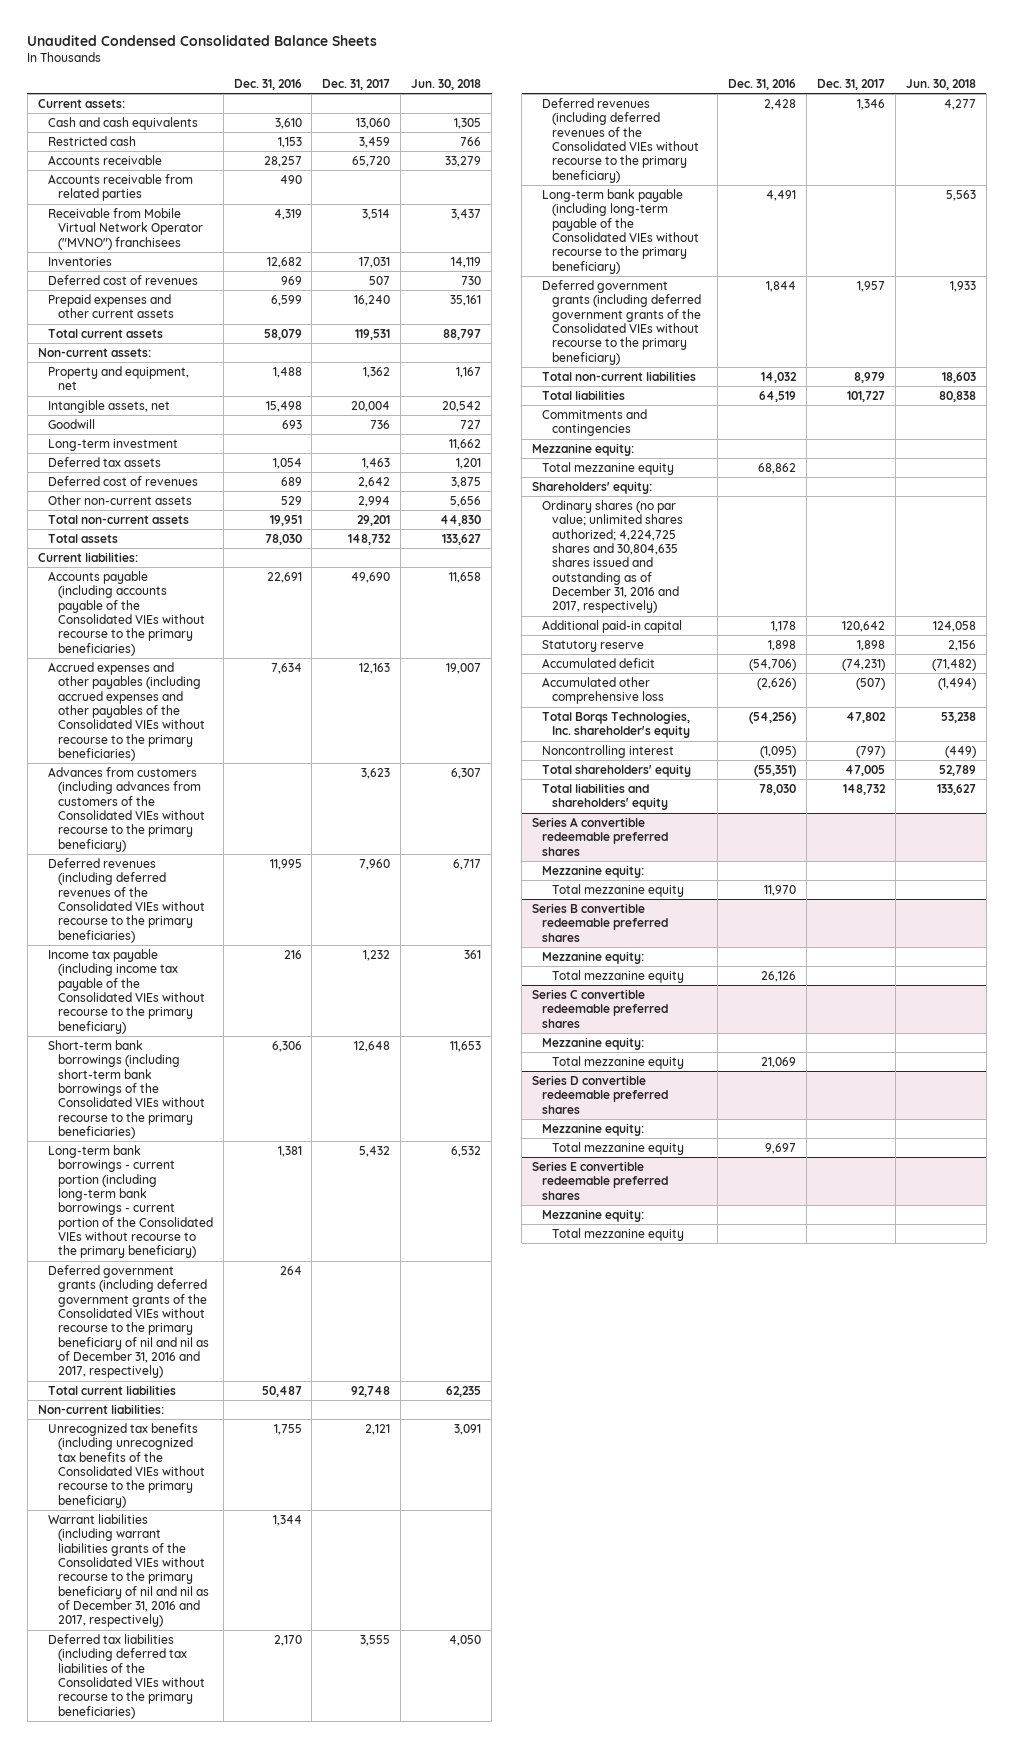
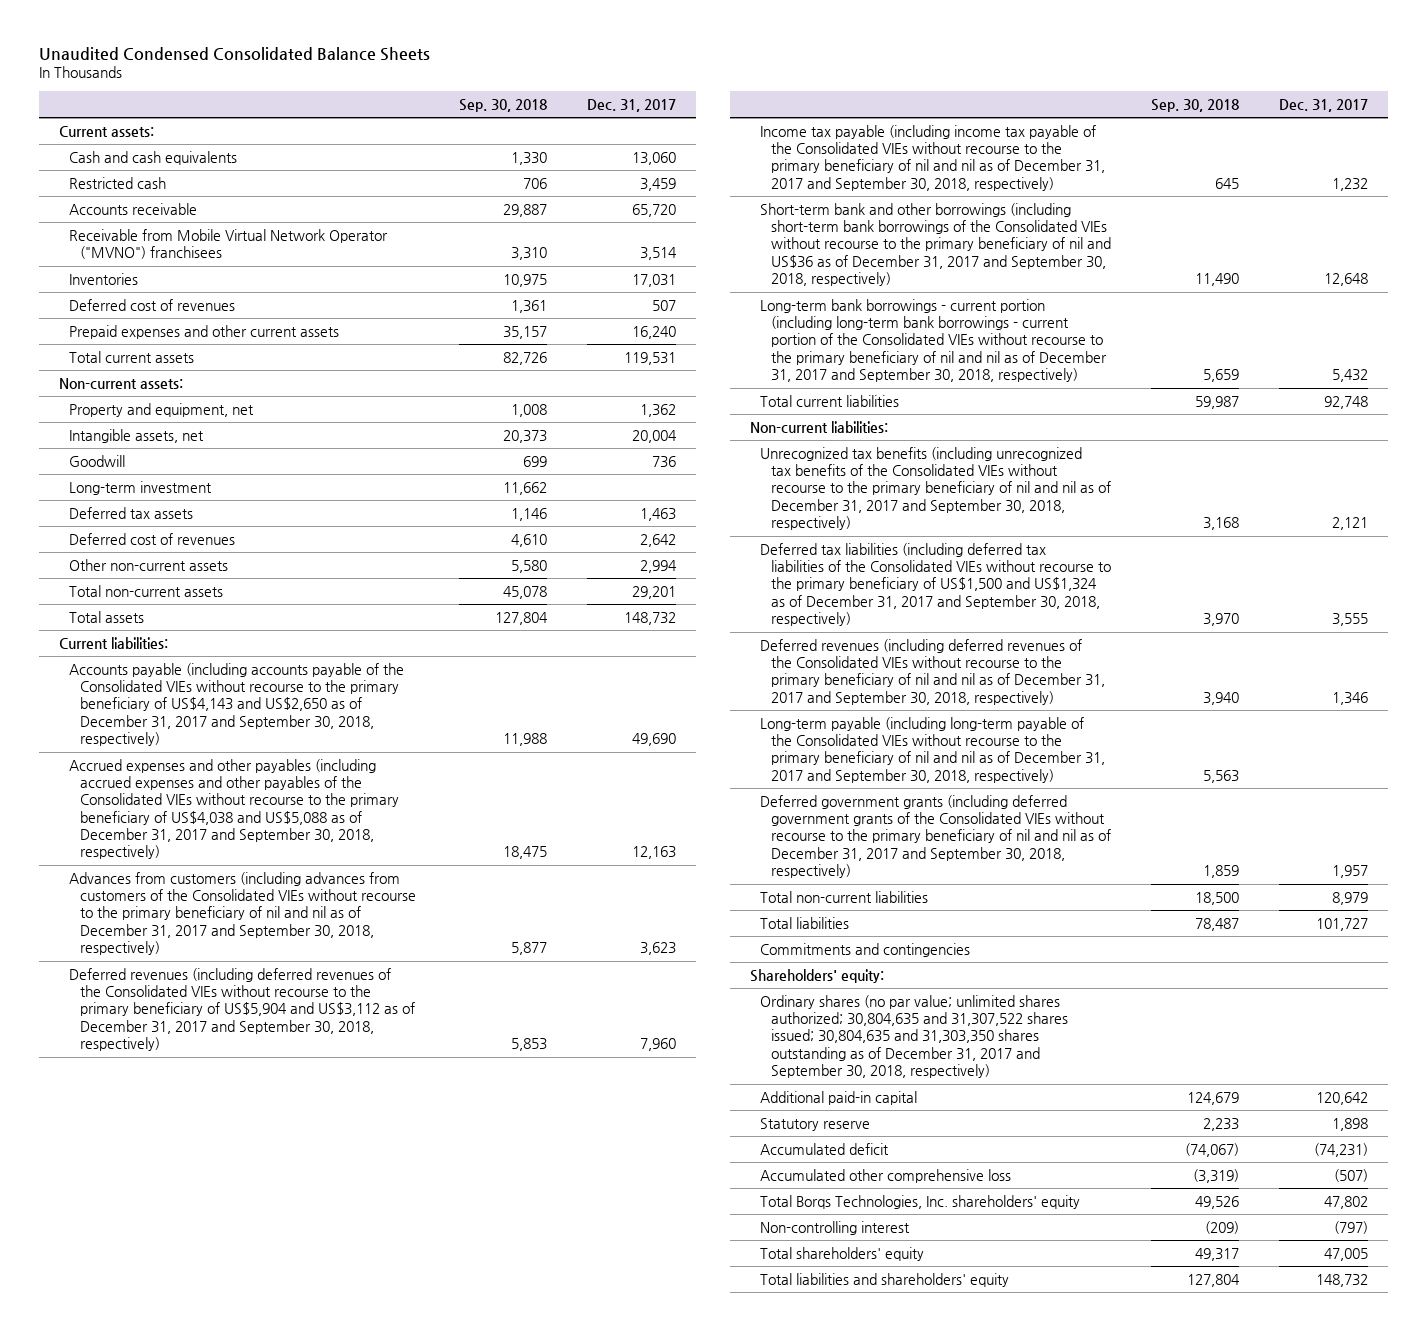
- | Dec. 31, 2016 | Dec. 31, 2017 | Jun. 30, 2018
+ | Sep. 30, 2018 | Dec. 31, 2017
- Accounts receivable from related parties | 490 | |
- Accounts payable (including accounts payable of the Consolidated VIEs without recourse to the primary beneficiaries) | 22,691 | 49,690 | 11,658
- Accrued expenses and other payables (including accrued expenses and other payables of the Consolidated VIEs without recourse to the primary beneficiaries) | 7,634 | 12,163 | 19,007
- Advances from customers (including advances from customers of the Consolidated VIEs without recourse to the primary beneficiary) | | 3,623 | 6,307
- Deferred revenues (including deferred revenues of the Consolidated VIEs without recourse to the primary beneficiaries) | 11,995 | 7,960 | 6,717
- Income tax payable (including income tax payable of the Consolidated VIEs without recourse to the primary beneficiary) | 216 | 1,232 | 361
- Short-term bank borrowings (including short-term bank borrowings of the Consolidated VIEs without recourse to the primary beneficiaries) | 6,306 | 12,648 | 11,653
- Long-term bank borrowings - current portion (including long-term bank borrowings - current portion of the Consolidated VIEs without recourse to the primary beneficiary) | 1,381 | 5,432 | 6,532
- Deferred government grants (including deferred government grants of the Consolidated VIEs without recourse to the primary beneficiary of nil and nil as of December 31, 2016 and 2017, respectively) | 264 | |
+ Accounts payable (including accounts payable of the Consolidated VIEs without recourse to the primary beneficiary of US$4,143 and US$2,650 as of December 31, 2017 and September 30, 2018, respectively) | 11,988 | 49,690
+ Accrued expenses and other payables (including accrued expenses and other payables of the Consolidated VIEs without recourse to the primary beneficiary of US$4,038 and US$5,088 as of December 31, 2017 and September 30, 2018, respectively) | 18,475 | 12,163
+ Advances from customers (including advances from customers of the Consolidated VIEs without recourse to the primary beneficiary of nil and nil as of December 31, 2017 and September 30, 2018, respectively) | 5,877 | 3,623
+ Deferred revenues (including deferred revenues of the Consolidated VIEs without recourse to the primary beneficiary of US$5,904 and US$3,112 as of December 31, 2017 and September 30, 2018, respectively) | 5,853 | 7,960
+ Income tax payable (including income tax payable of the Consolidated VIEs without recourse to the primary beneficiary of nil and nil as of December 31, 2017 and September 30, 2018, respectively) | 645 | 1,232
+ Short-term bank and other borrowings (including short-term bank borrowings of the Consolidated VIEs without recourse to the primary beneficiary of nil and US$36 as of December 31, 2017 and September 30, 2018, respectively) | 11,490 | 12,648
+ Long-term bank borrowings - current portion (including long-term bank borrowings - current portion of the Consolidated VIEs without recourse to the primary beneficiary of nil and nil as of December 31, 2017 and September 30, 2018, respectively) | 5,659 | 5,432
- Unrecognized tax benefits (including unrecognized tax benefits of the Consolidated VIEs without recourse to the primary beneficiary) | 1,755 | 2,121 | 3,091
- Warrant liabilities (including warrant liabilities grants of the Consolidated VIEs without recourse to the primary beneficiary of nil and nil as of December 31, 2016 and 2017, respectively) | 1,344 | |
- Deferred tax liabilities (including deferred tax liabilities of the Consolidated VIEs without recourse to the primary beneficiaries) | 2,170 | 3,555 | 4,050
- Deferred revenues (including deferred revenues of the Consolidated VIEs without recourse to the primary beneficiary) | 2,428 | 1,346 | 4,277
- Long-term bank payable (including long-term payable of the Consolidated VIEs without recourse to the primary beneficiary) | 4,491 | | 5,563
- Deferred government grants (including deferred government grants of the Consolidated VIEs without recourse to the primary beneficiary) | 1,844 | 1,957 | 1,933
+ Unrecognized tax benefits (including unrecognized tax benefits of the Consolidated VIEs without recourse to the primary beneficiary of nil and nil as of December 31, 2017 and September 30, 2018, respectively) | 3,168 | 2,121
+ Deferred tax liabilities (including deferred tax liabilities of the Consolidated VIEs without recourse to the primary beneficiary of US$1,500 and US$1,324 as of December 31, 2017 and September 30, 2018, respectively) | 3,970 | 3,555
+ Deferred revenues (including deferred revenues of the Consolidated VIEs without recourse to the primary beneficiary of nil and nil as of December 31, 2017 and September 30, 2018, respectively) | 3,940 | 1,346
+ Long-term payable (including long-term payable of the Consolidated VIEs without recourse to the primary beneficiary of nil and nil as of December 31, 2017 and September 30, 2018, respectively) | 5,563 |
+ Deferred government grants (including deferred government grants of the Consolidated VIEs without recourse to the primary beneficiary of nil and nil as of December 31, 2017 and September 30, 2018, respectively) | 1,859 | 1,957
- Mezzanine equity:
- Total mezzanine equity | 68,862 | |
- Ordinary shares (no par value; unlimited shares authorized; 4,224,725 shares and 30,804,635 shares issued and outstanding as of December 31, 2016 and 2017, respectively)
+ Ordinary shares (no par value; unlimited shares authorized; 30,804,635 and 31,307,522 shares issued; 30,804,635 and 31,303,350 shares outstanding as of December 31, 2017 and September 30, 2018, respectively)
- Total Borqs Technologies, Inc. shareholder's equity | (54,256) | 47,802 | 53,238
- Noncontrolling interest | (1,095) | (797) | (449)
+ Total Borqs Technologies, Inc. shareholders' equity | 49,526 | 47,802
+ Non-controlling interest | (209) | (797)
- Series A convertible redeemable preferred shares
- Mezzanine equity:
- Total mezzanine equity | 11,970 | |
- Series B convertible redeemable preferred shares
- Mezzanine equity:
- Total mezzanine equity | 26,126 | |
- Series C convertible redeemable preferred shares
- Mezzanine equity:
- Total mezzanine equity | 21,069 | |
- Series D convertible redeemable preferred shares
- Mezzanine equity:
- Total mezzanine equity | 9,697 | |
- Series E convertible redeemable preferred shares
- Mezzanine equity:
- Total mezzanine equity

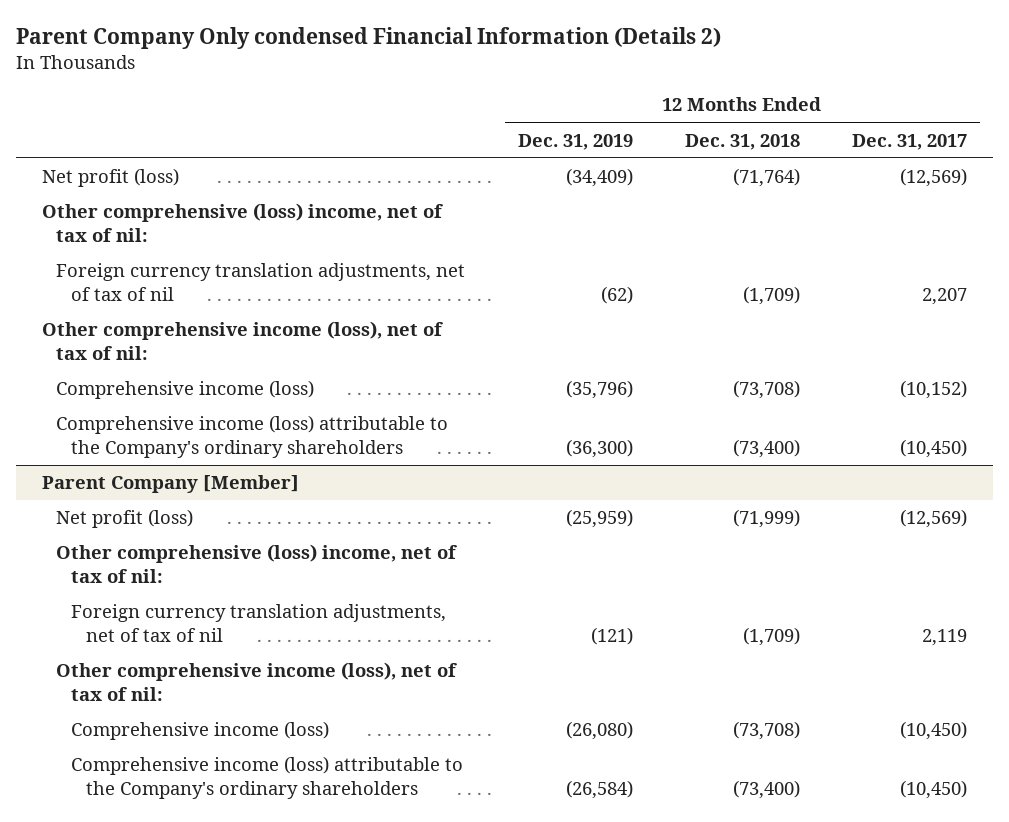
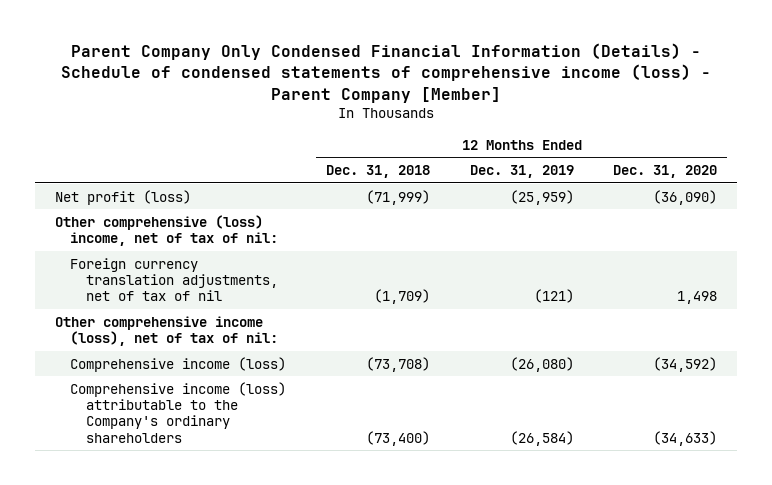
- Parent Company Only condensed Financial Information (Details 2)
+ Parent Company Only Condensed Financial Information (Details) - Schedule of condensed statements of comprehensive income (loss) - Parent Company [Member]
- | 12 Months Ended Dec. 31, 2019 | 12 Months Ended Dec. 31, 2018 | 12 Months Ended Dec. 31, 2017
+ | 12 Months Ended Dec. 31, 2018 | 12 Months Ended Dec. 31, 2019 | 12 Months Ended Dec. 31, 2020
- Net profit (loss) | (34,409) | (71,764) | (12,569)
- Other comprehensive (loss) income, net of tax of nil:
- Foreign currency translation adjustments, net of tax of nil | (62) | (1,709) | 2,207
- Other comprehensive income (loss), net of tax of nil:
- Comprehensive income (loss) | (35,796) | (73,708) | (10,152)
- Comprehensive income (loss) attributable to the Company's ordinary shareholders | (36,300) | (73,400) | (10,450)
- Parent Company [Member]

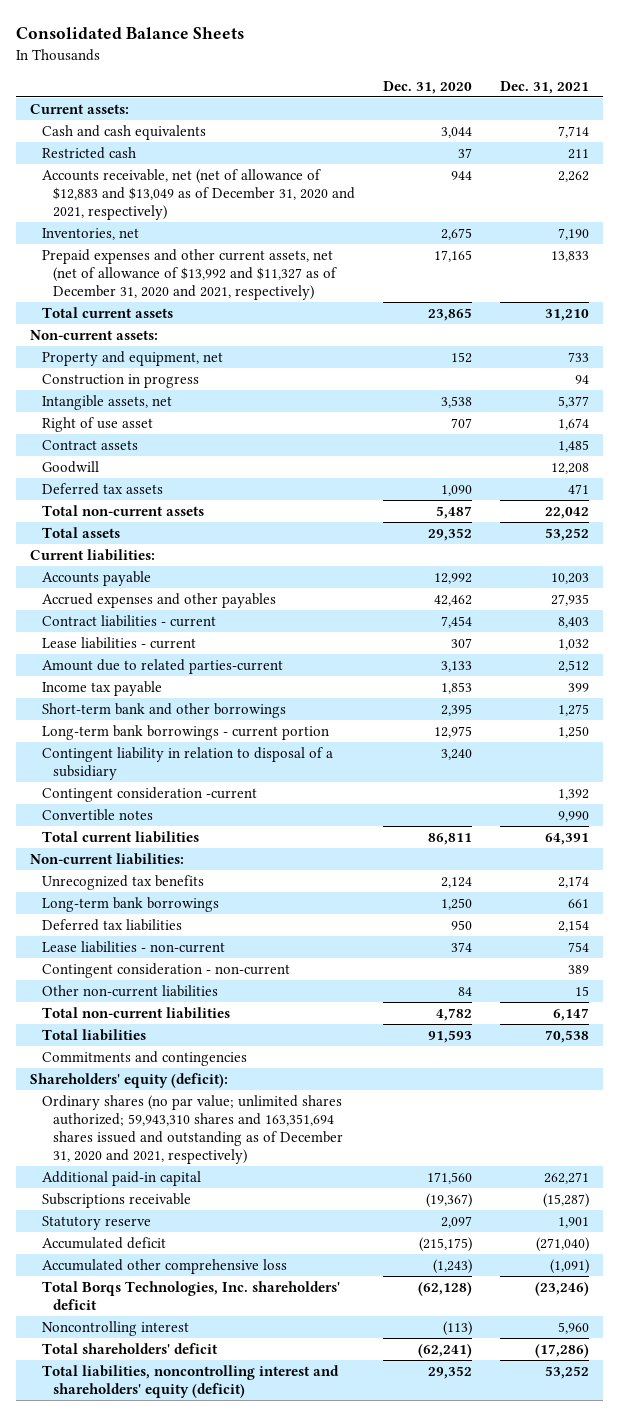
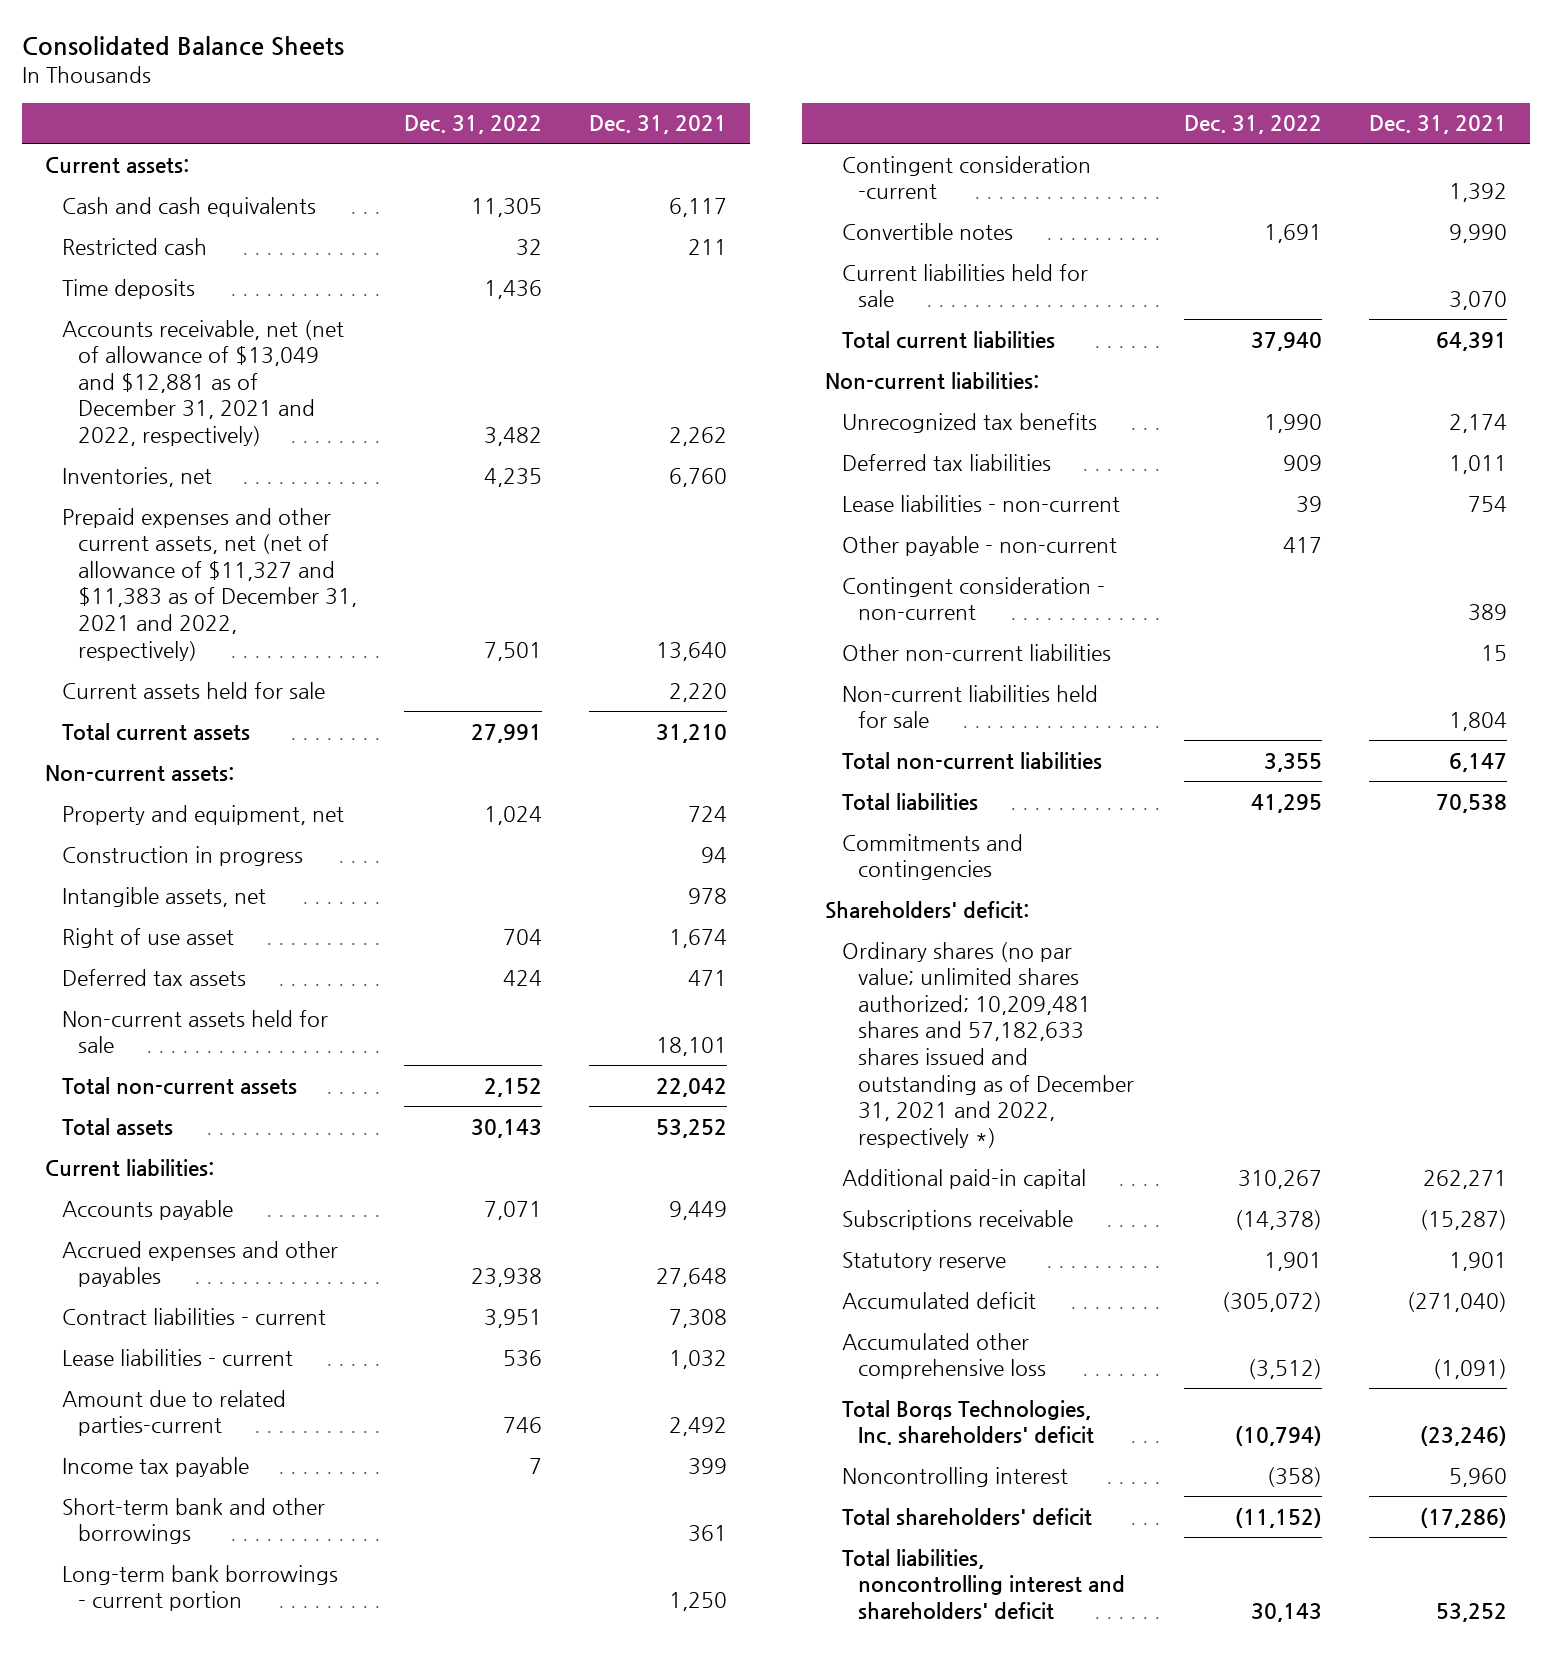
- | Dec. 31, 2020 | Dec. 31, 2021
+ | Dec. 31, 2022 | Dec. 31, 2021
- Cash and cash equivalents | 3,044 | 7,714
+ Cash and cash equivalents | 11,305 | 6,117
- Accounts receivable, net (net of allowance of $12,883 and $13,049 as of December 31, 2020 and 2021, respectively) | 944 | 2,262
- Inventories, net | 2,675 | 7,190
- Prepaid expenses and other current assets, net (net of allowance of $13,992 and $11,327 as of December 31, 2020 and 2021, respectively) | 17,165 | 13,833
+ Time deposits | 1,436 |
+ Accounts receivable, net (net of allowance of $13,049 and $12,881 as of December 31, 2021 and 2022, respectively) | 3,482 | 2,262
+ Inventories, net | 4,235 | 6,760
+ Prepaid expenses and other current assets, net (net of allowance of $11,327 and $11,383 as of December 31, 2021 and 2022, respectively) | 7,501 | 13,640
+ Current assets held for sale | | 2,220
- Property and equipment, net | 152 | 733
+ Property and equipment, net | 1,024 | 724
- Intangible assets, net | 3,538 | 5,377
+ Intangible assets, net | | 978
- Contract assets | | 1,485
- Goodwill | | 12,208
+ Non-current assets held for sale | | 18,101
- Accounts payable | 12,992 | 10,203
- Accrued expenses and other payables | 42,462 | 27,935
- Contract liabilities - current | 7,454 | 8,403
+ Accounts payable | 7,071 | 9,449
+ Accrued expenses and other payables | 23,938 | 27,648
+ Contract liabilities - current | 3,951 | 7,308
- Amount due to related parties-current | 3,133 | 2,512
+ Amount due to related parties-current | 746 | 2,492
- Short-term bank and other borrowings | 2,395 | 1,275
+ Short-term bank and other borrowings | | 361
- Contingent liability in relation to disposal of a subsidiary | 3,240 |
+ Current liabilities held for sale | | 3,070
- Long-term bank borrowings | 1,250 | 661
- Deferred tax liabilities | 950 | 2,154
+ Deferred tax liabilities | 909 | 1,011
+ Other payable - non-current | 417 |
+ Non-current liabilities held for sale | | 1,804
- Shareholders' equity (deficit):
- Ordinary shares (no par value; unlimited shares authorized; 59,943,310 shares and 163,351,694 shares issued and outstanding as of December 31, 2020 and 2021, respectively)
+ Shareholders' deficit:
+ Ordinary shares (no par value; unlimited shares authorized; 10,209,481 shares and 57,182,633 shares issued and outstanding as of December 31, 2021 and 2022, respectively *)
- Total liabilities, noncontrolling interest and shareholders' equity (deficit) | 29,352 | 53,252
+ Total liabilities, noncontrolling interest and shareholders' deficit | 30,143 | 53,252

